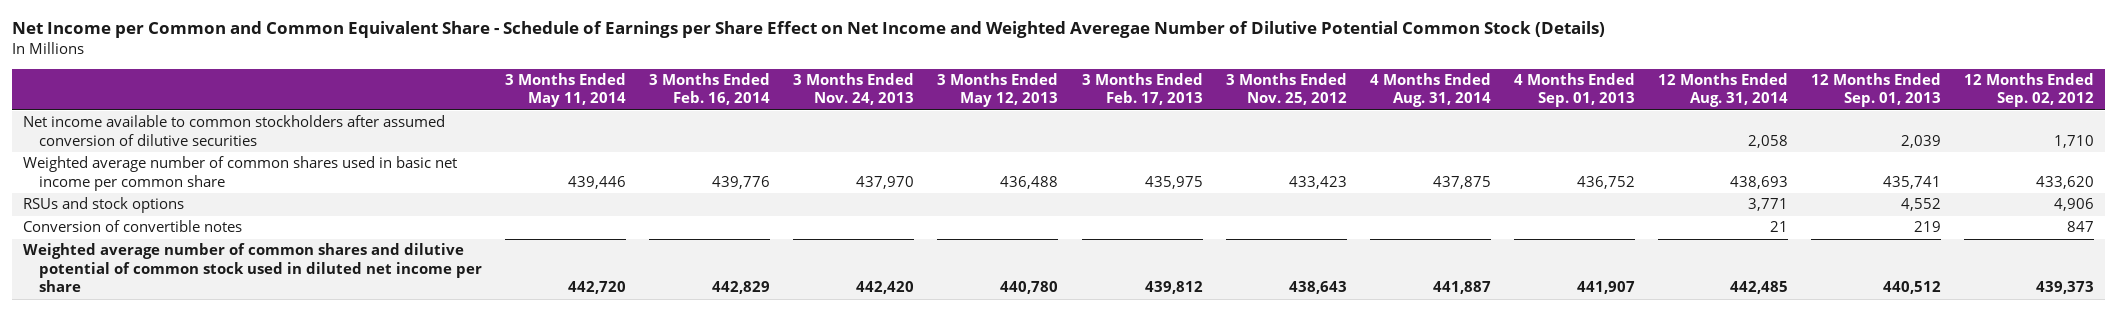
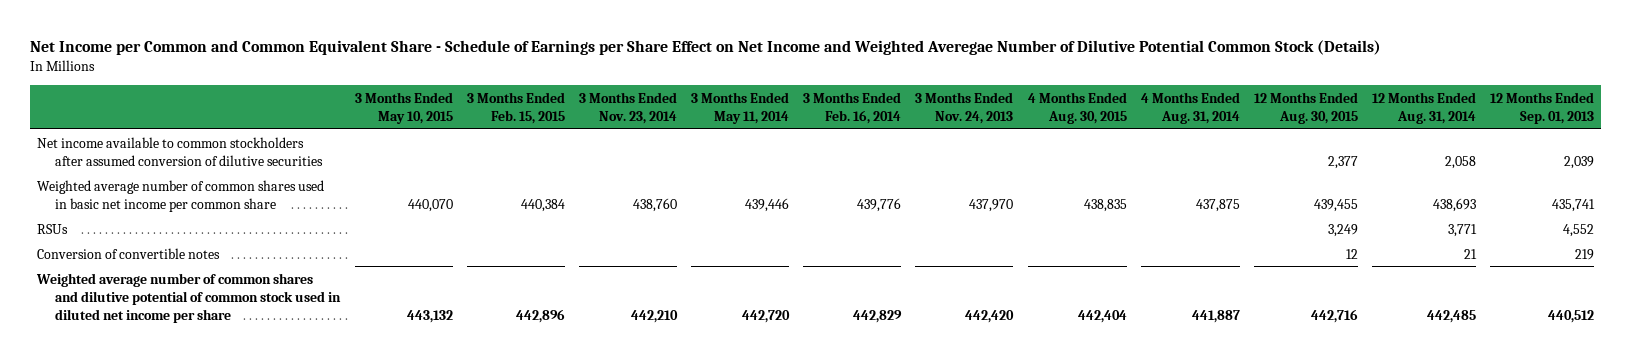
- | 3 Months Ended May 11, 2014 | 3 Months Ended Feb. 16, 2014 | 3 Months Ended Nov. 24, 2013 | 3 Months Ended May 12, 2013 | 3 Months Ended Feb. 17, 2013 | 3 Months Ended Nov. 25, 2012 | 4 Months Ended Aug. 31, 2014 | 4 Months Ended Sep. 01, 2013 | 12 Months Ended Aug. 31, 2014 | 12 Months Ended Sep. 01, 2013 | 12 Months Ended Sep. 02, 2012
+ | 3 Months Ended May 10, 2015 | 3 Months Ended Feb. 15, 2015 | 3 Months Ended Nov. 23, 2014 | 3 Months Ended May 11, 2014 | 3 Months Ended Feb. 16, 2014 | 3 Months Ended Nov. 24, 2013 | 4 Months Ended Aug. 30, 2015 | 4 Months Ended Aug. 31, 2014 | 12 Months Ended Aug. 30, 2015 | 12 Months Ended Aug. 31, 2014 | 12 Months Ended Sep. 01, 2013
- RSUs and stock options | | | | | | | | | 3,771 | 4,552 | 4,906
+ RSUs | | | | | | | | | 3,249 | 3,771 | 4,552

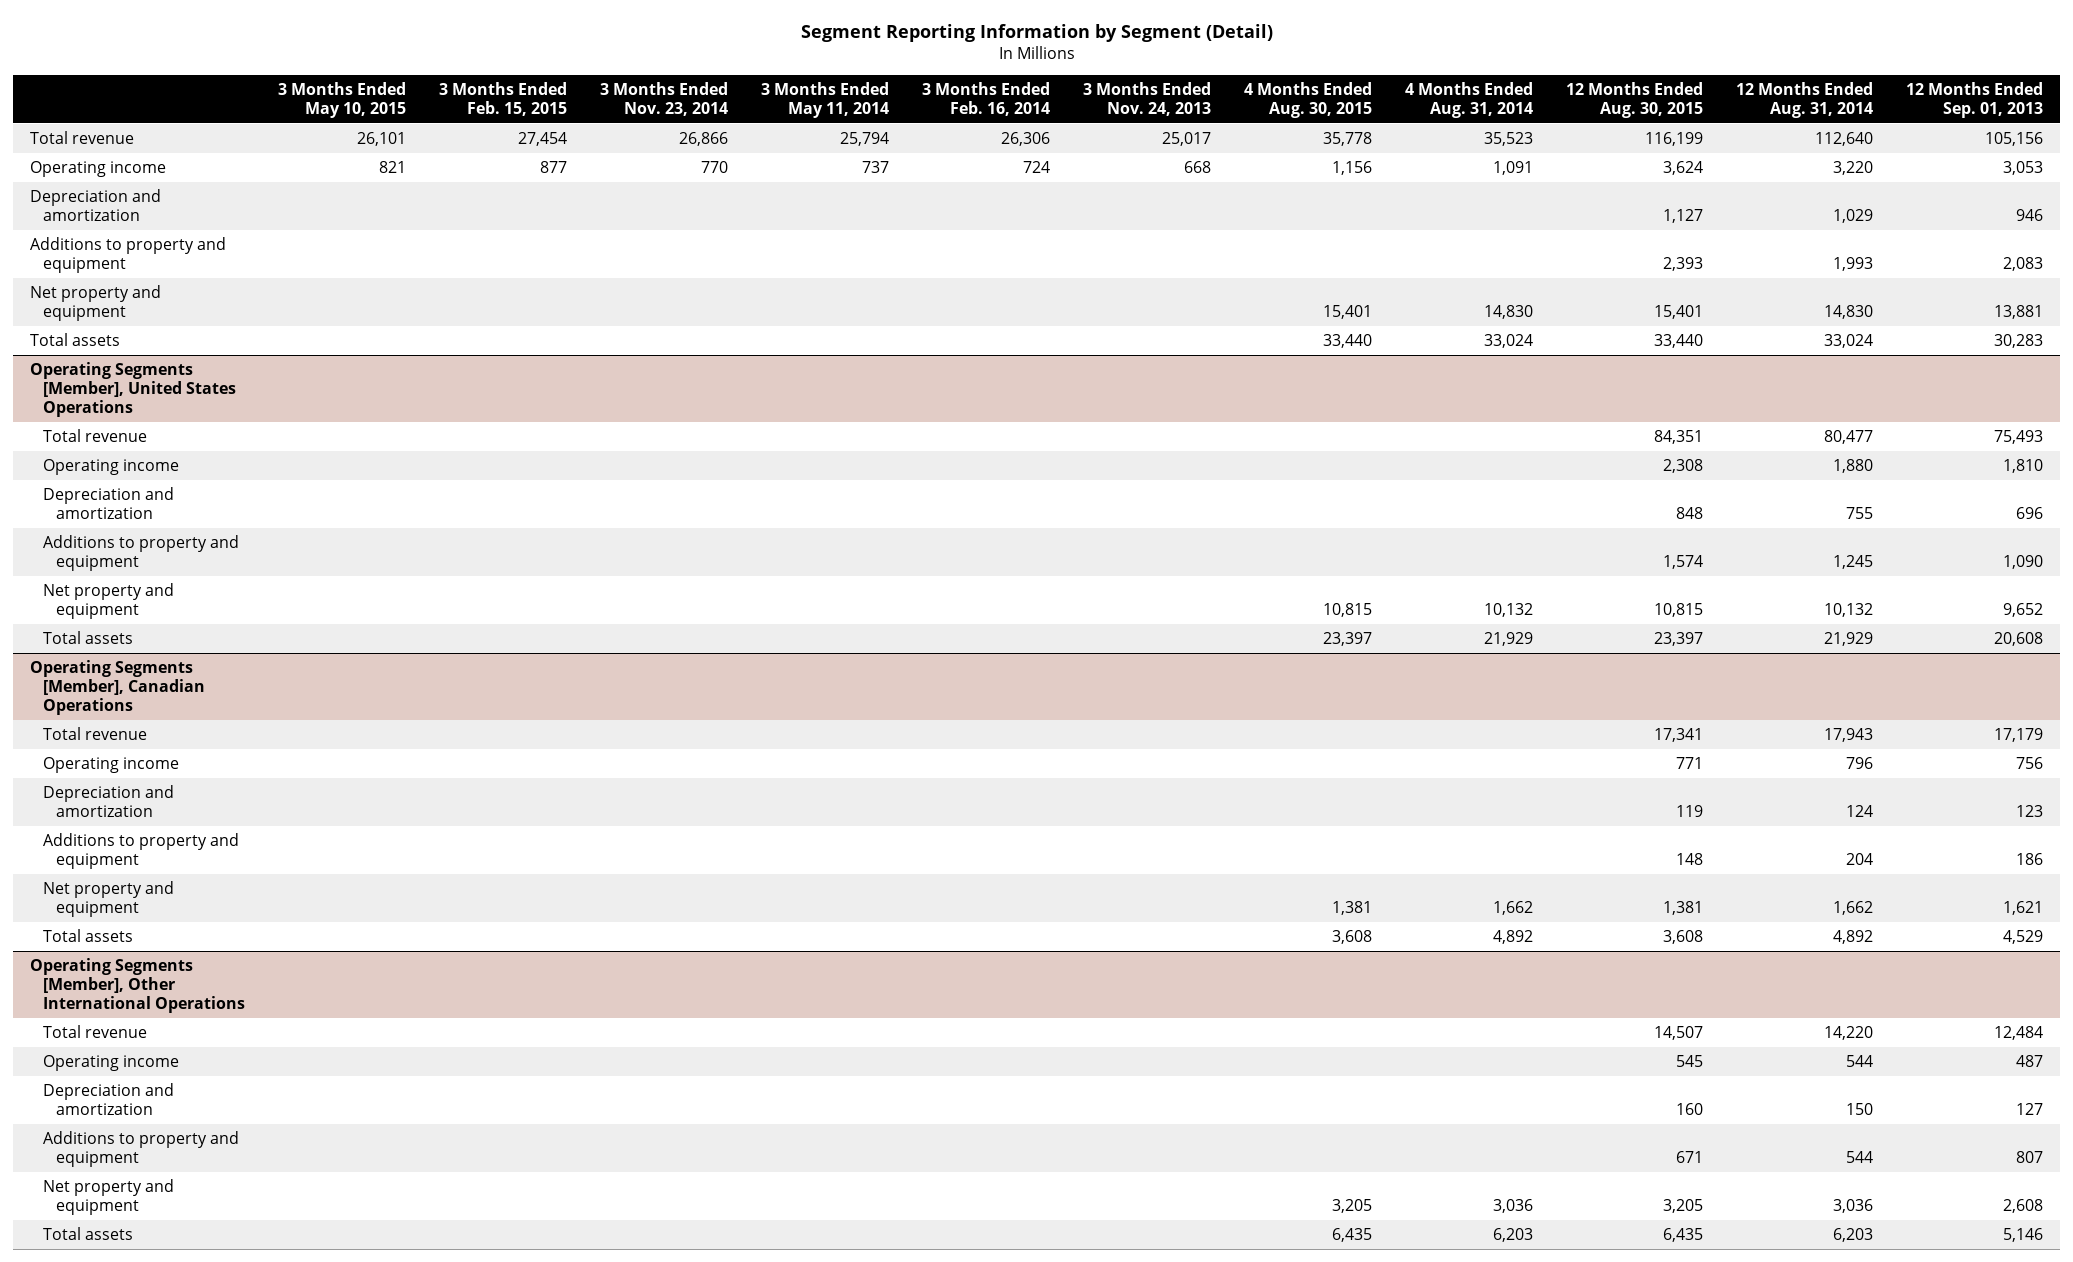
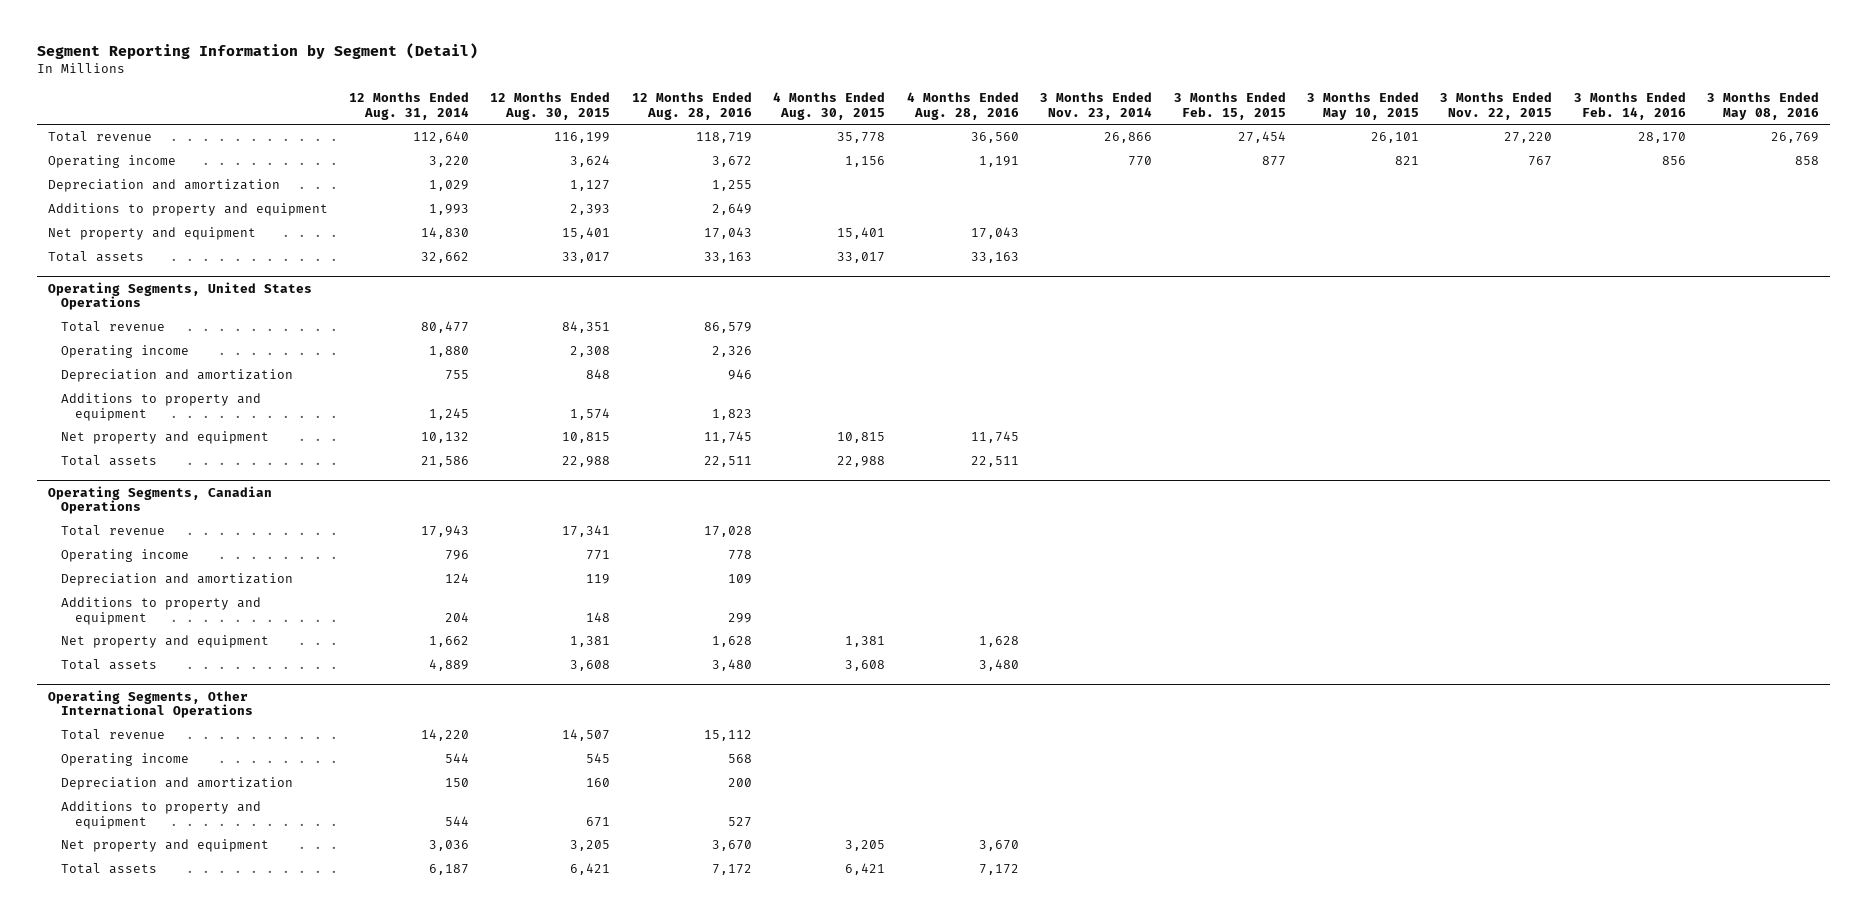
- | 3 Months Ended May 10, 2015 | 3 Months Ended Feb. 15, 2015 | 3 Months Ended Nov. 23, 2014 | 3 Months Ended May 11, 2014 | 3 Months Ended Feb. 16, 2014 | 3 Months Ended Nov. 24, 2013 | 4 Months Ended Aug. 30, 2015 | 4 Months Ended Aug. 31, 2014 | 12 Months Ended Aug. 30, 2015 | 12 Months Ended Aug. 31, 2014 | 12 Months Ended Sep. 01, 2013
+ | 12 Months Ended Aug. 31, 2014 | 12 Months Ended Aug. 30, 2015 | 12 Months Ended Aug. 28, 2016 | 4 Months Ended Aug. 30, 2015 | 4 Months Ended Aug. 28, 2016 | 3 Months Ended Nov. 23, 2014 | 3 Months Ended Feb. 15, 2015 | 3 Months Ended May 10, 2015 | 3 Months Ended Nov. 22, 2015 | 3 Months Ended Feb. 14, 2016 | 3 Months Ended May 08, 2016
- Total assets | | | | | | | 33,440 | 33,024 | 33,440 | 33,024 | 30,283
- Operating Segments [Member], United States Operations
+ Total assets | 32,662 | 33,017 | 33,163 | 33,017 | 33,163 | | | | | |
+ Operating Segments, United States Operations
- Total assets | | | | | | | 23,397 | 21,929 | 23,397 | 21,929 | 20,608
- Operating Segments [Member], Canadian Operations
+ Total assets | 21,586 | 22,988 | 22,511 | 22,988 | 22,511 | | | | | |
+ Operating Segments, Canadian Operations
- Total assets | | | | | | | 3,608 | 4,892 | 3,608 | 4,892 | 4,529
- Operating Segments [Member], Other International Operations
+ Total assets | 4,889 | 3,608 | 3,480 | 3,608 | 3,480 | | | | | |
+ Operating Segments, Other International Operations
- Total assets | | | | | | | 6,435 | 6,203 | 6,435 | 6,203 | 5,146
+ Total assets | 6,187 | 6,421 | 7,172 | 6,421 | 7,172 | | | | | |

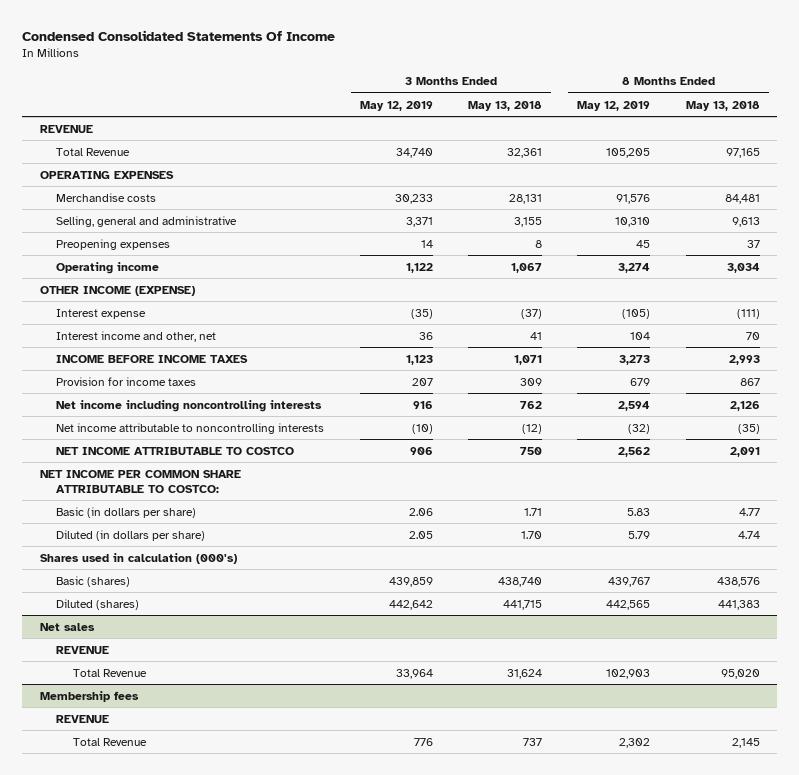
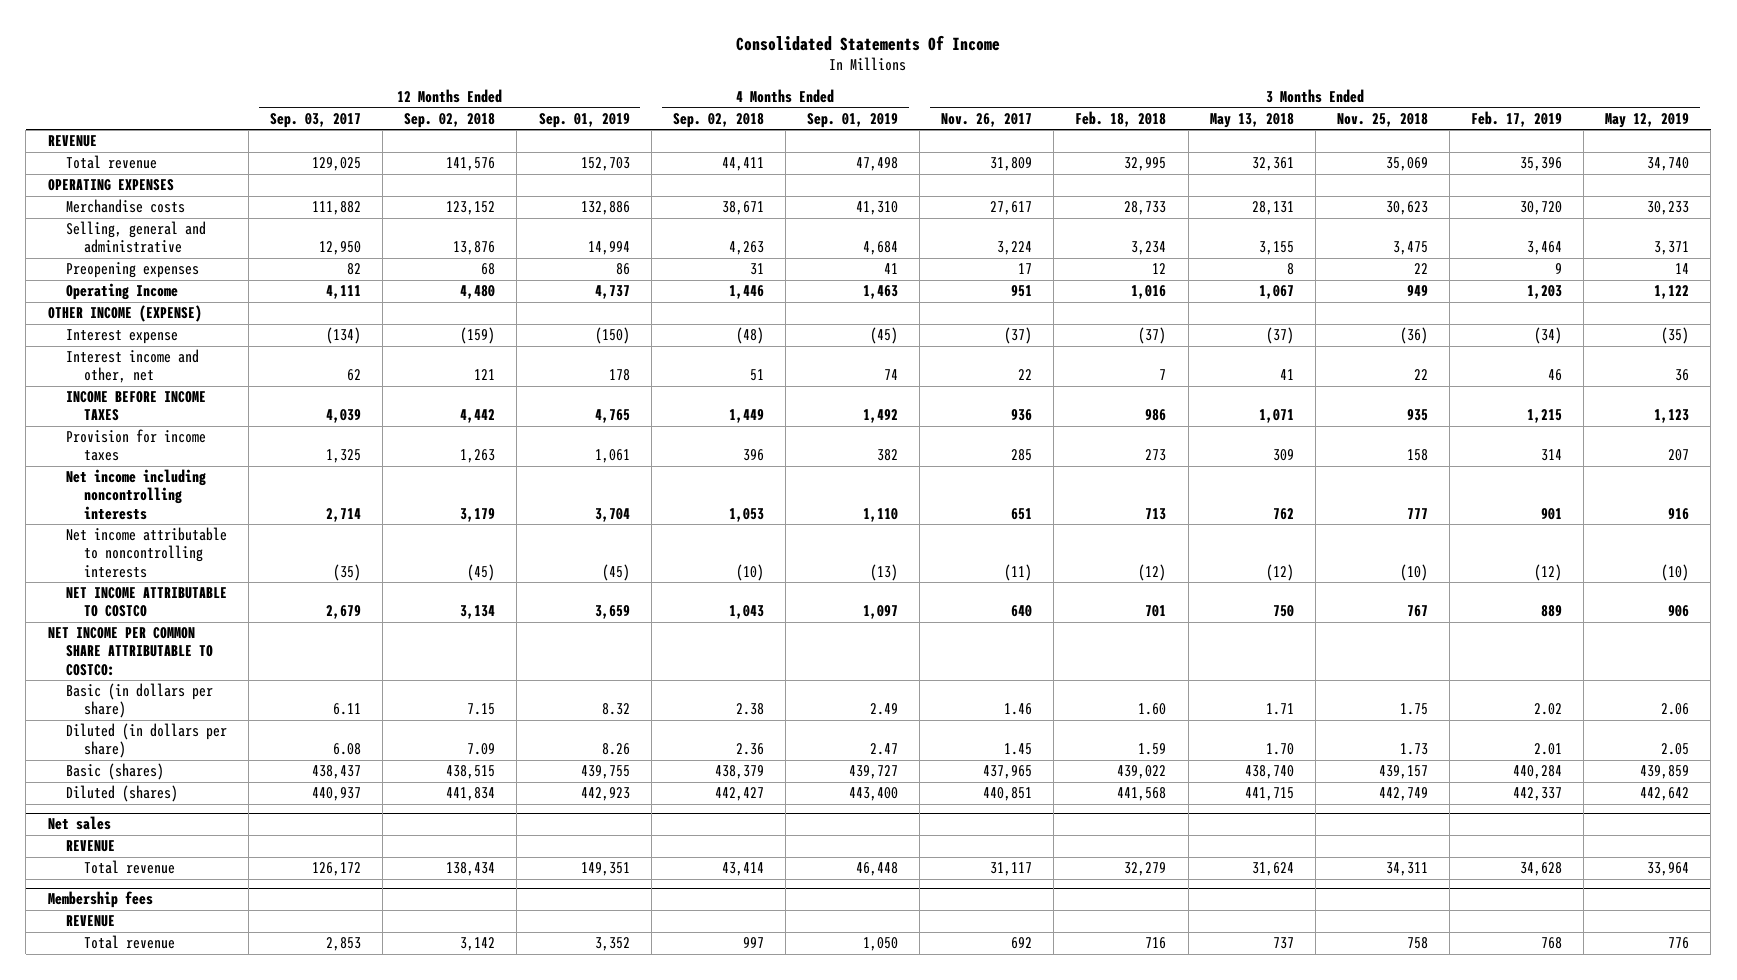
- Condensed Consolidated Statements Of Income
+ Consolidated Statements Of Income
- | 3 Months Ended May 12, 2019 | 3 Months Ended May 13, 2018 | 8 Months Ended May 12, 2019 | 8 Months Ended May 13, 2018
+ | 12 Months Ended Sep. 03, 2017 | 12 Months Ended Sep. 02, 2018 | 12 Months Ended Sep. 01, 2019 | 4 Months Ended Sep. 02, 2018 | 4 Months Ended Sep. 01, 2019 | 3 Months Ended Nov. 26, 2017 | 3 Months Ended Feb. 18, 2018 | 3 Months Ended May 13, 2018 | 3 Months Ended Nov. 25, 2018 | 3 Months Ended Feb. 17, 2019 | 3 Months Ended May 12, 2019
- Total Revenue | 34,740 | 32,361 | 105,205 | 97,165
+ Total revenue | 129,025 | 141,576 | 152,703 | 44,411 | 47,498 | 31,809 | 32,995 | 32,361 | 35,069 | 35,396 | 34,740
- Operating income | 1,122 | 1,067 | 3,274 | 3,034
+ Operating Income | 4,111 | 4,480 | 4,737 | 1,446 | 1,463 | 951 | 1,016 | 1,067 | 949 | 1,203 | 1,122
- Shares used in calculation (000's)
@ Net sales
- Total Revenue | 33,964 | 31,624 | 102,903 | 95,020
+ Total revenue | 126,172 | 138,434 | 149,351 | 43,414 | 46,448 | 31,117 | 32,279 | 31,624 | 34,311 | 34,628 | 33,964
@ Membership fees
- Total Revenue | 776 | 737 | 2,302 | 2,145
+ Total revenue | 2,853 | 3,142 | 3,352 | 997 | 1,050 | 692 | 716 | 737 | 758 | 768 | 776

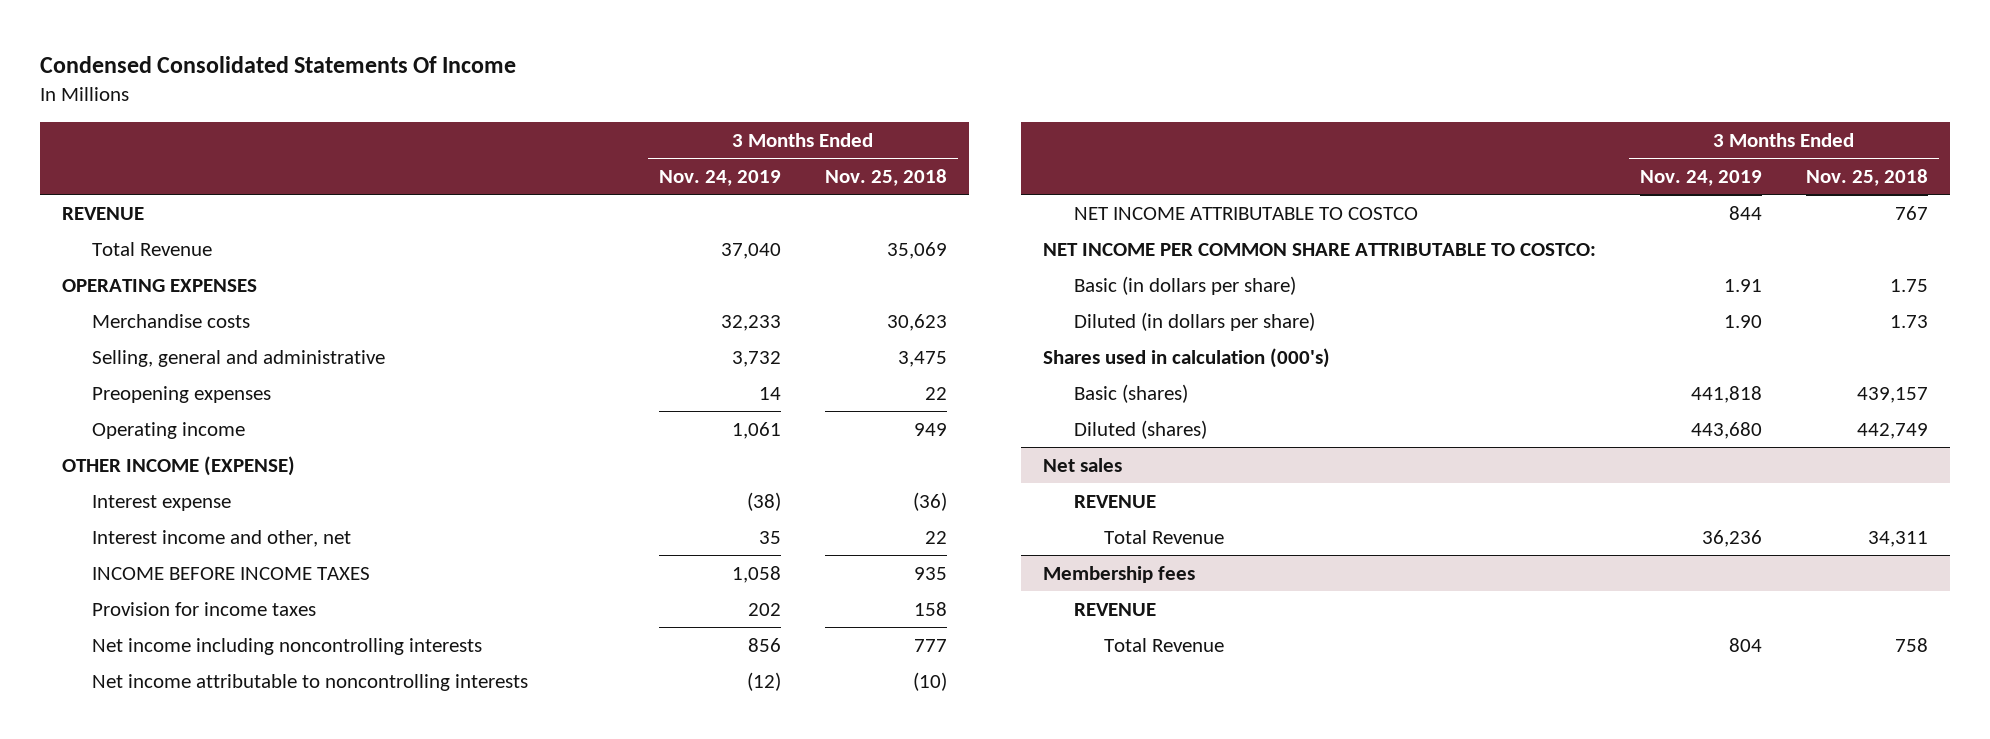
- Consolidated Statements Of Income
+ Condensed Consolidated Statements Of Income
- | 12 Months Ended Sep. 03, 2017 | 12 Months Ended Sep. 02, 2018 | 12 Months Ended Sep. 01, 2019 | 4 Months Ended Sep. 02, 2018 | 4 Months Ended Sep. 01, 2019 | 3 Months Ended Nov. 26, 2017 | 3 Months Ended Feb. 18, 2018 | 3 Months Ended May 13, 2018 | 3 Months Ended Nov. 25, 2018 | 3 Months Ended Feb. 17, 2019 | 3 Months Ended May 12, 2019
+ | 3 Months Ended Nov. 24, 2019 | 3 Months Ended Nov. 25, 2018
- Total revenue | 129,025 | 141,576 | 152,703 | 44,411 | 47,498 | 31,809 | 32,995 | 32,361 | 35,069 | 35,396 | 34,740
+ Total Revenue | 37,040 | 35,069
- Operating Income | 4,111 | 4,480 | 4,737 | 1,446 | 1,463 | 951 | 1,016 | 1,067 | 949 | 1,203 | 1,122
+ Operating income | 1,061 | 949
+ Shares used in calculation (000's)
@ Net sales
- Total revenue | 126,172 | 138,434 | 149,351 | 43,414 | 46,448 | 31,117 | 32,279 | 31,624 | 34,311 | 34,628 | 33,964
+ Total Revenue | 36,236 | 34,311
@ Membership fees
- Total revenue | 2,853 | 3,142 | 3,352 | 997 | 1,050 | 692 | 716 | 737 | 758 | 768 | 776
+ Total Revenue | 804 | 758

